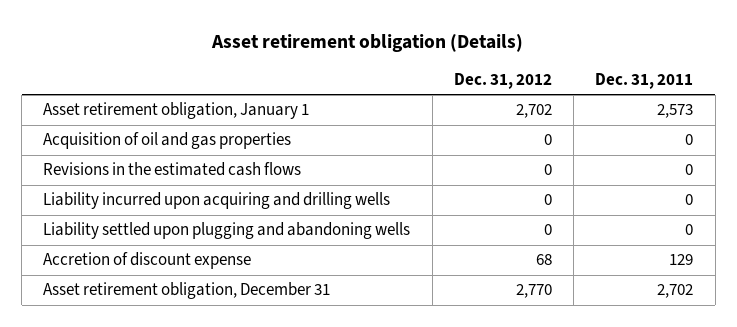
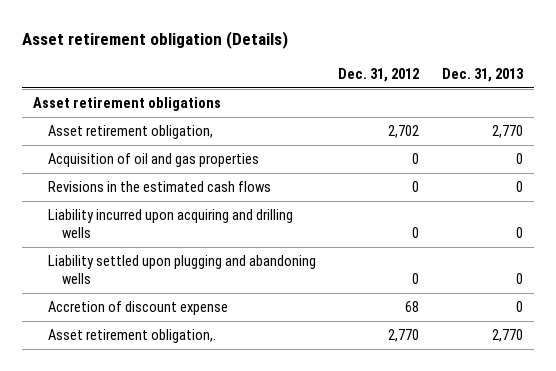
- | Dec. 31, 2012 | Dec. 31, 2011
+ | Dec. 31, 2012 | Dec. 31, 2013
- Asset retirement obligation, January 1 | 2,702 | 2,573
+ Asset retirement obligations
+ Asset retirement obligation, | 2,702 | 2,770
- Asset retirement obligation, December 31 | 2,770 | 2,702
+ Asset retirement obligation,. | 2,770 | 2,770

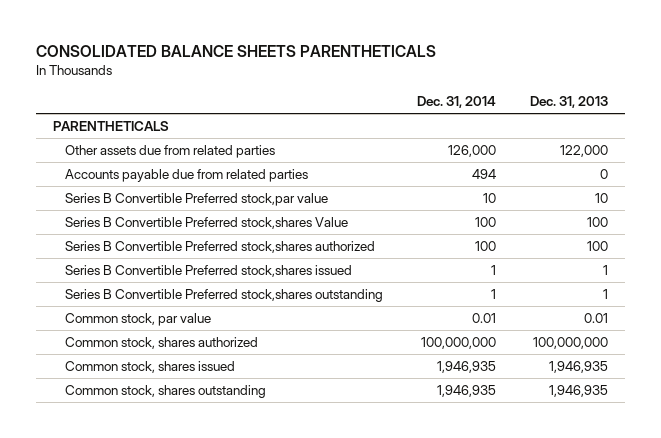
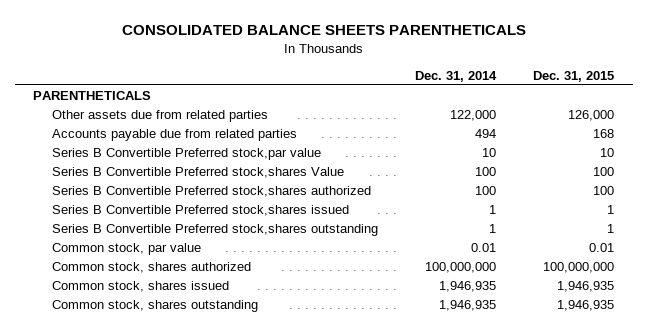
- | Dec. 31, 2014 | Dec. 31, 2013
+ | Dec. 31, 2014 | Dec. 31, 2015
- Other assets due from related parties | 126,000 | 122,000
+ Other assets due from related parties | 122,000 | 126,000

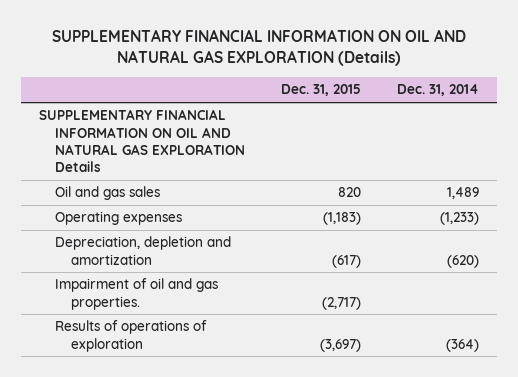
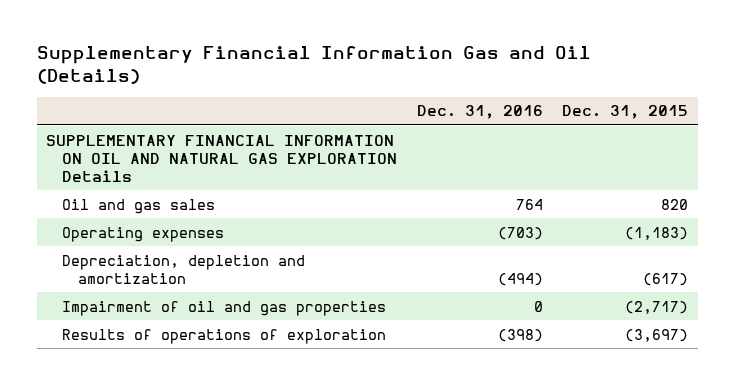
- SUPPLEMENTARY FINANCIAL INFORMATION ON OIL AND NATURAL GAS EXPLORATION (Details)
+ Supplementary Financial Information Gas and Oil (Details)
- | Dec. 31, 2015 | Dec. 31, 2014
+ | Dec. 31, 2016 | Dec. 31, 2015
- Impairment of oil and gas properties. | (2,717) |
+ Impairment of oil and gas properties | 0 | (2,717)

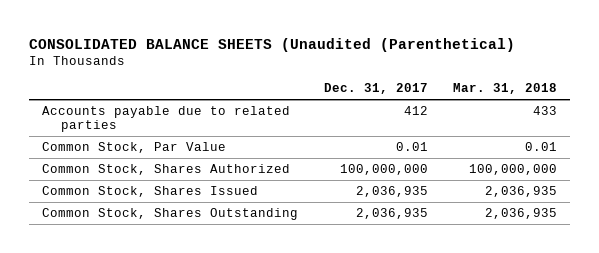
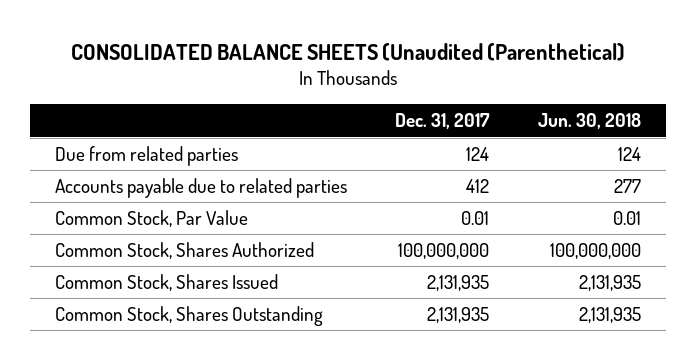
- | Dec. 31, 2017 | Mar. 31, 2018
+ | Dec. 31, 2017 | Jun. 30, 2018
+ Due from related parties | 124 | 124
- Common Stock, Shares Issued | 2,036,935 | 2,036,935
- Common Stock, Shares Outstanding | 2,036,935 | 2,036,935
+ Common Stock, Shares Issued | 2,131,935 | 2,131,935
+ Common Stock, Shares Outstanding | 2,131,935 | 2,131,935

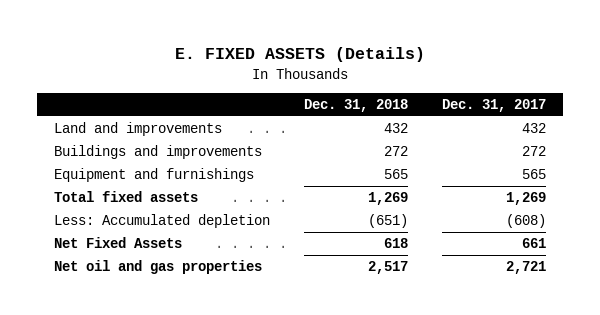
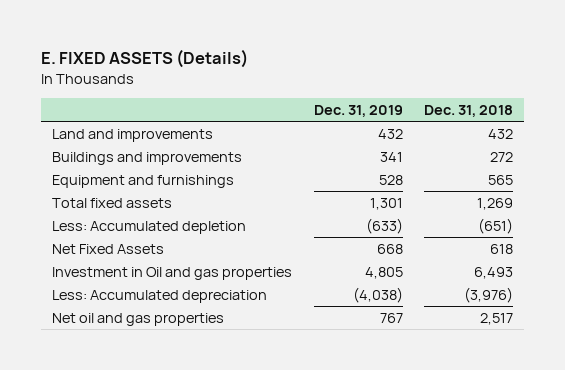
- | Dec. 31, 2018 | Dec. 31, 2017
+ | Dec. 31, 2019 | Dec. 31, 2018
+ Investment in Oil and gas properties | 4,805 | 6,493
+ Less: Accumulated depreciation | (4,038) | (3,976)

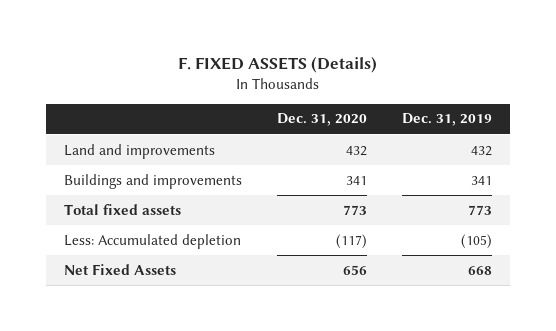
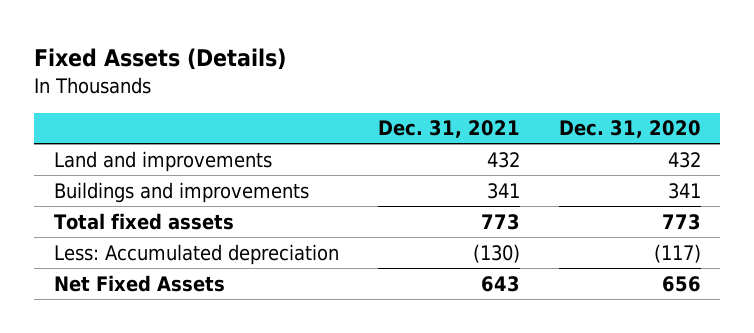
- F. FIXED ASSETS (Details)
+ Fixed Assets (Details)
- | Dec. 31, 2020 | Dec. 31, 2019
+ | Dec. 31, 2021 | Dec. 31, 2020
- Less: Accumulated depletion | (117) | (105)
+ Less: Accumulated depreciation | (130) | (117)

